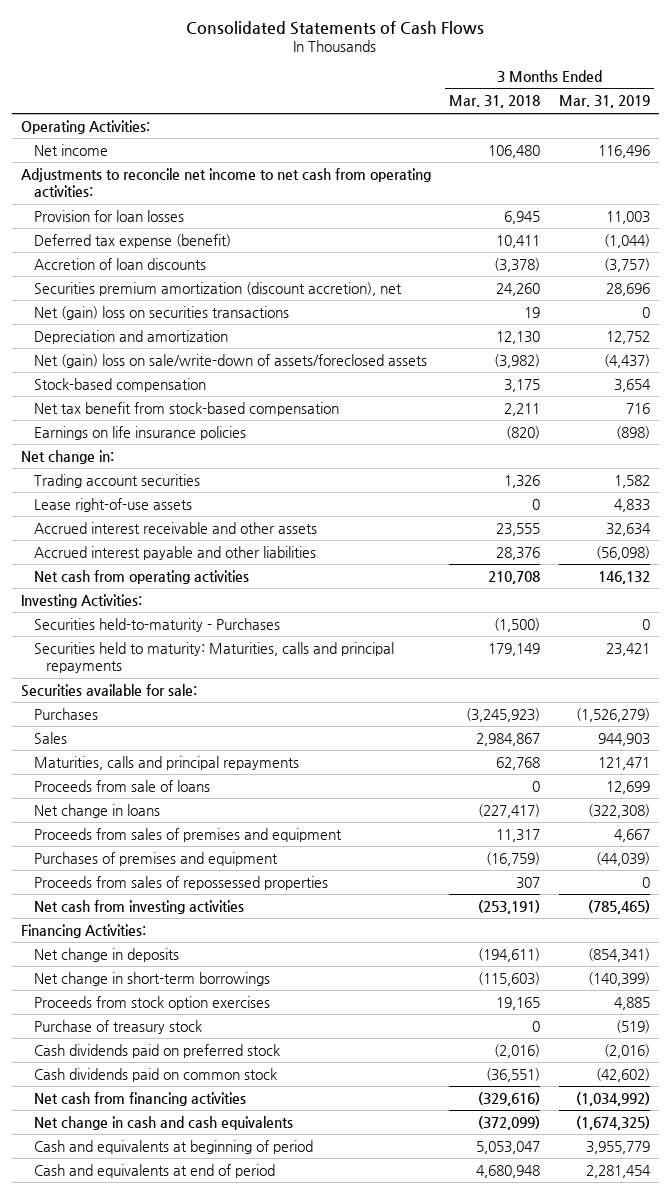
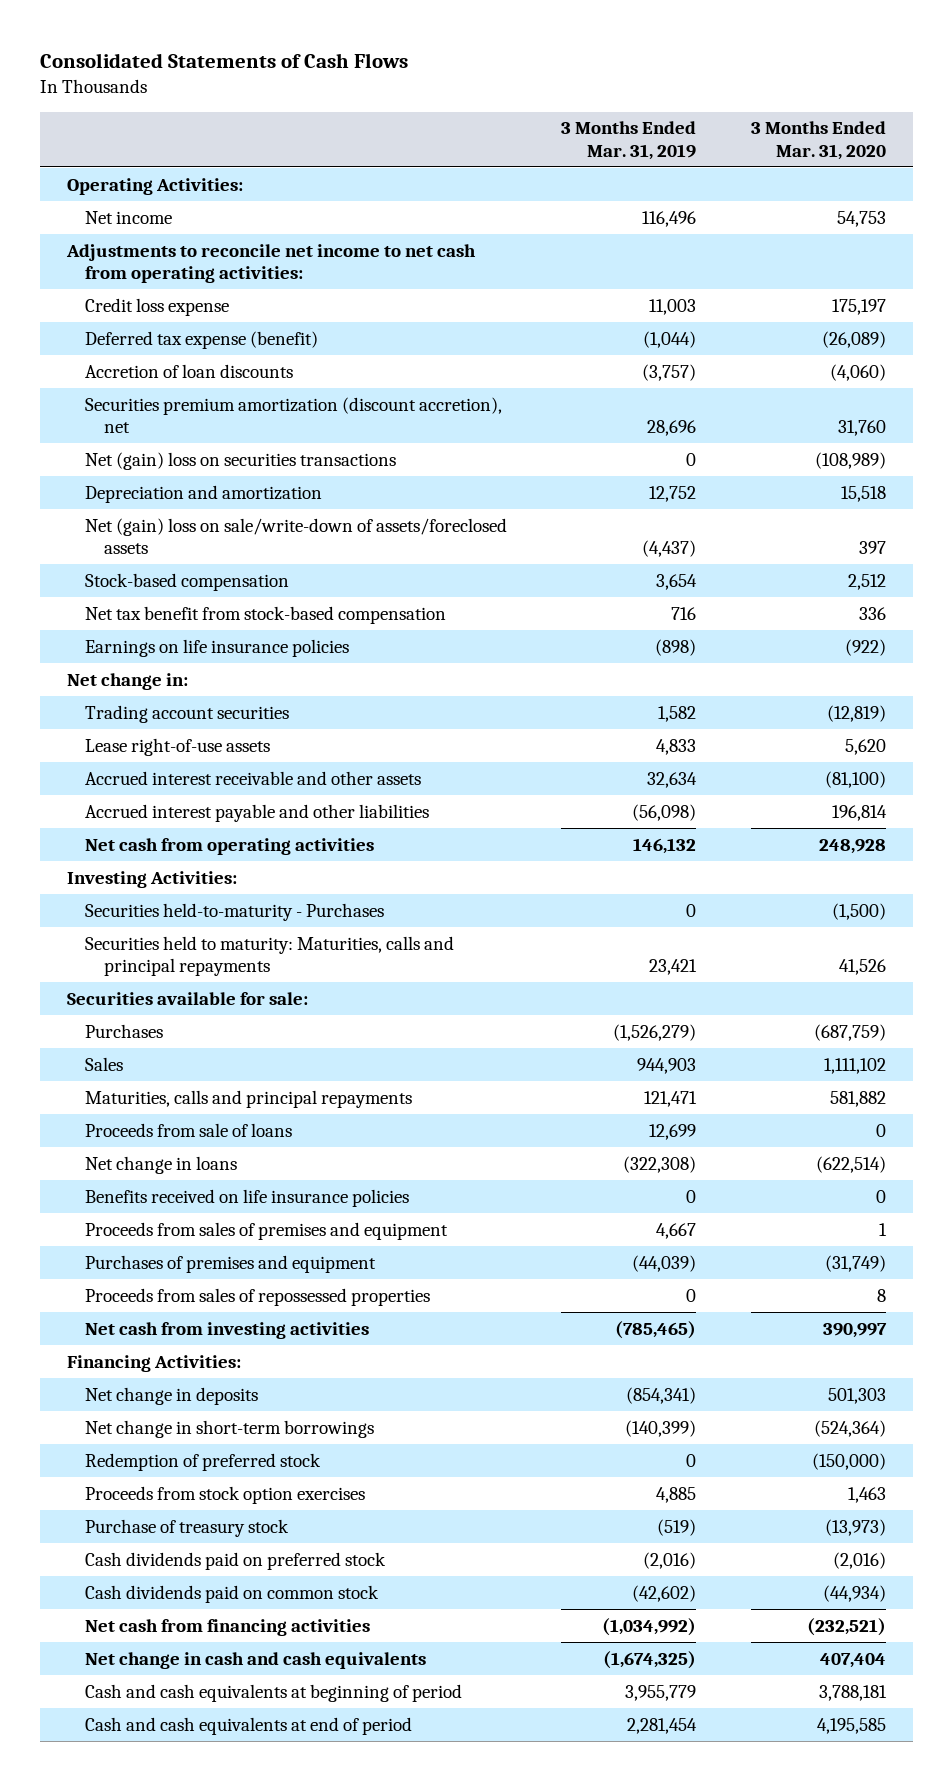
- | 3 Months Ended Mar. 31, 2018 | 3 Months Ended Mar. 31, 2019
+ | 3 Months Ended Mar. 31, 2019 | 3 Months Ended Mar. 31, 2020
- Provision for loan losses | 6,945 | 11,003
+ Credit loss expense | 11,003 | 175,197
+ Benefits received on life insurance policies | 0 | 0
+ Redemption of preferred stock | 0 | (150,000)
- Cash and equivalents at beginning of period | 5,053,047 | 3,955,779
- Cash and equivalents at end of period | 4,680,948 | 2,281,454
+ Cash and cash equivalents at beginning of period | 3,955,779 | 3,788,181
+ Cash and cash equivalents at end of period | 2,281,454 | 4,195,585

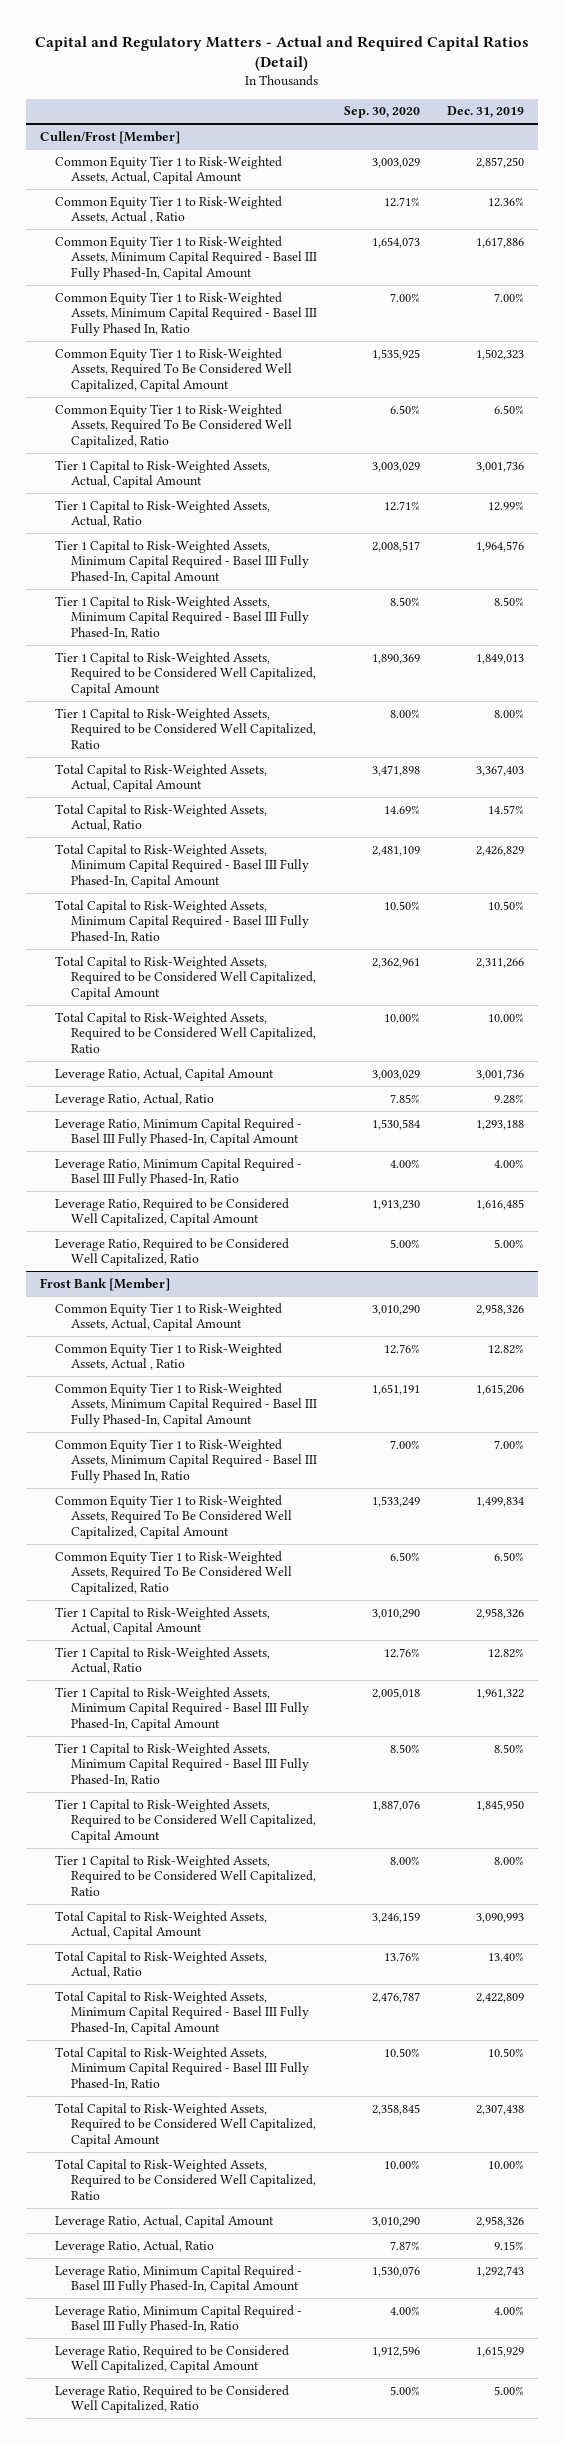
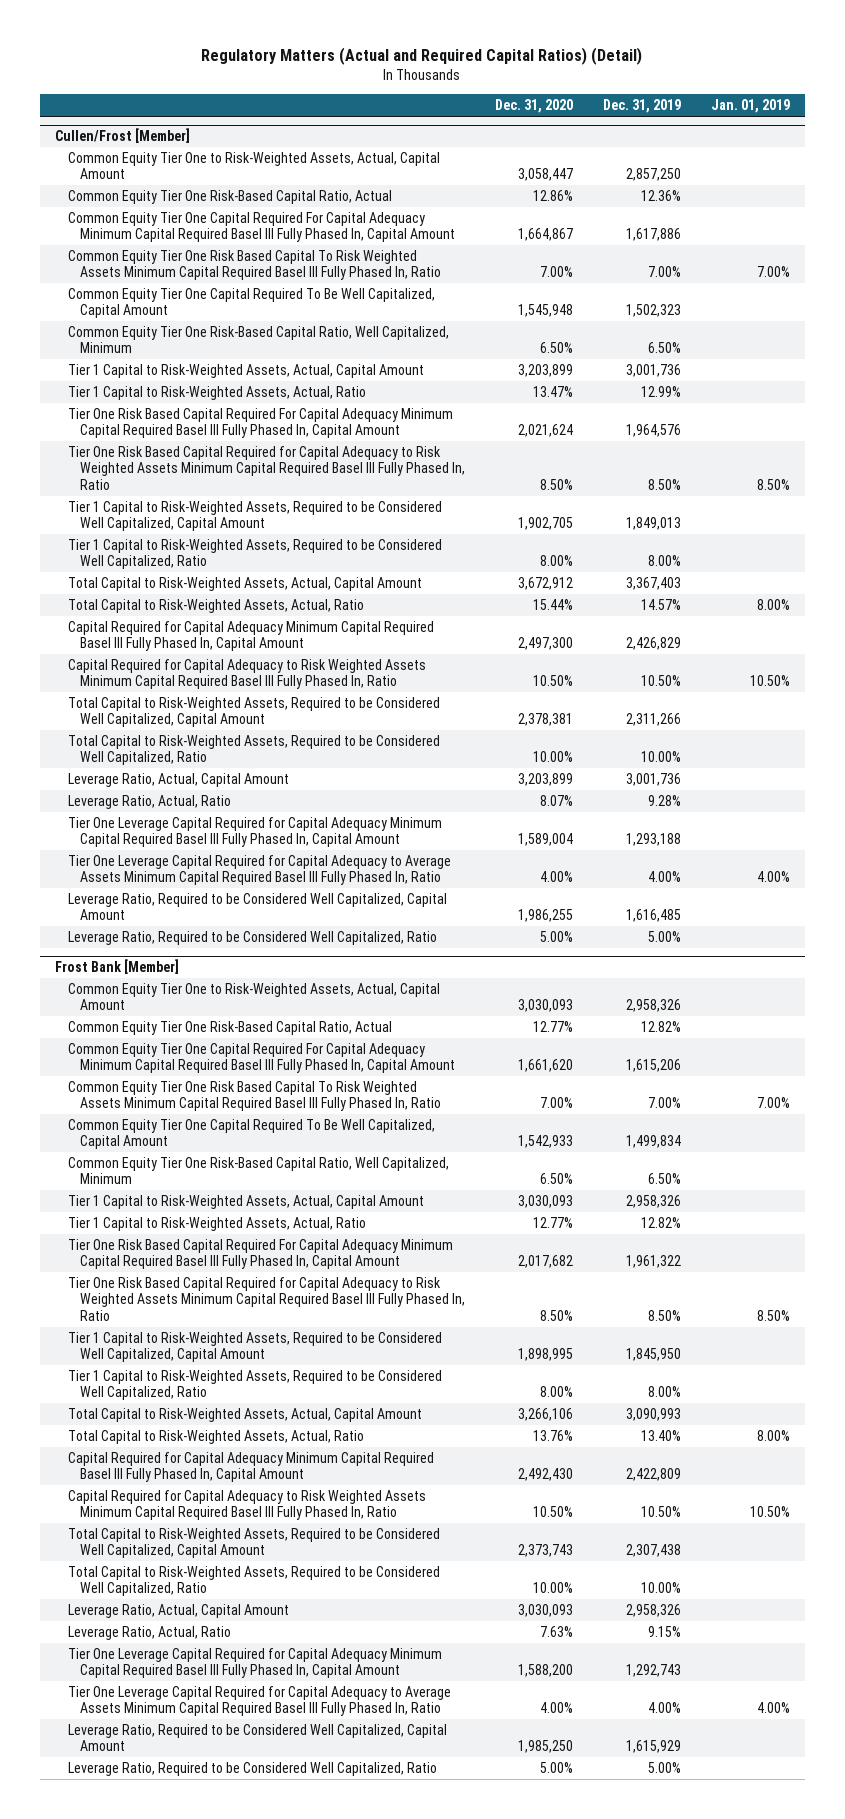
- Capital and Regulatory Matters - Actual and Required Capital Ratios (Detail)
+ Regulatory Matters (Actual and Required Capital Ratios) (Detail)
- | Sep. 30, 2020 | Dec. 31, 2019
+ | Dec. 31, 2020 | Dec. 31, 2019 | Jan. 01, 2019
@ Cullen/Frost [Member]
- Common Equity Tier 1 to Risk-Weighted Assets, Actual, Capital Amount | 3,003,029 | 2,857,250
- Common Equity Tier 1 to Risk-Weighted Assets, Actual , Ratio | 12.71% | 12.36%
- Common Equity Tier 1 to Risk-Weighted Assets, Minimum Capital Required - Basel III Fully Phased-In, Capital Amount | 1,654,073 | 1,617,886
- Common Equity Tier 1 to Risk-Weighted Assets, Minimum Capital Required - Basel III Fully Phased In, Ratio | 7.00% | 7.00%
- Common Equity Tier 1 to Risk-Weighted Assets, Required To Be Considered Well Capitalized, Capital Amount | 1,535,925 | 1,502,323
- Common Equity Tier 1 to Risk-Weighted Assets, Required To Be Considered Well Capitalized, Ratio | 6.50% | 6.50%
+ Common Equity Tier One to Risk-Weighted Assets, Actual, Capital Amount | 3,058,447 | 2,857,250 |
+ Common Equity Tier One Risk-Based Capital Ratio, Actual | 12.86% | 12.36% |
+ Common Equity Tier One Capital Required For Capital Adequacy Minimum Capital Required Basel III Fully Phased In, Capital Amount | 1,664,867 | 1,617,886 |
+ Common Equity Tier One Risk Based Capital To Risk Weighted Assets Minimum Capital Required Basel III Fully Phased In, Ratio | 7.00% | 7.00% | 7.00%
+ Common Equity Tier One Capital Required To Be Well Capitalized, Capital Amount | 1,545,948 | 1,502,323 |
+ Common Equity Tier One Risk-Based Capital Ratio, Well Capitalized, Minimum | 6.50% | 6.50% |
- Tier 1 Capital to Risk-Weighted Assets, Minimum Capital Required - Basel III Fully Phased-In, Capital Amount | 2,008,517 | 1,964,576
- Tier 1 Capital to Risk-Weighted Assets, Minimum Capital Required - Basel III Fully Phased-In, Ratio | 8.50% | 8.50%
+ Tier One Risk Based Capital Required For Capital Adequacy Minimum Capital Required Basel III Fully Phased In, Capital Amount | 2,021,624 | 1,964,576 |
+ Tier One Risk Based Capital Required for Capital Adequacy to Risk Weighted Assets Minimum Capital Required Basel III Fully Phased In, Ratio | 8.50% | 8.50% | 8.50%
- Total Capital to Risk-Weighted Assets, Minimum Capital Required - Basel III Fully Phased-In, Capital Amount | 2,481,109 | 2,426,829
- Total Capital to Risk-Weighted Assets, Minimum Capital Required - Basel III Fully Phased-In, Ratio | 10.50% | 10.50%
+ Capital Required for Capital Adequacy Minimum Capital Required Basel III Fully Phased In, Capital Amount | 2,497,300 | 2,426,829 |
+ Capital Required for Capital Adequacy to Risk Weighted Assets Minimum Capital Required Basel III Fully Phased In, Ratio | 10.50% | 10.50% | 10.50%
- Leverage Ratio, Minimum Capital Required - Basel III Fully Phased-In, Capital Amount | 1,530,584 | 1,293,188
- Leverage Ratio, Minimum Capital Required - Basel III Fully Phased-In, Ratio | 4.00% | 4.00%
+ Tier One Leverage Capital Required for Capital Adequacy Minimum Capital Required Basel III Fully Phased In, Capital Amount | 1,589,004 | 1,293,188 |
+ Tier One Leverage Capital Required for Capital Adequacy to Average Assets Minimum Capital Required Basel III Fully Phased In, Ratio | 4.00% | 4.00% | 4.00%
@ Frost Bank [Member]
- Common Equity Tier 1 to Risk-Weighted Assets, Actual, Capital Amount | 3,010,290 | 2,958,326
- Common Equity Tier 1 to Risk-Weighted Assets, Actual , Ratio | 12.76% | 12.82%
- Common Equity Tier 1 to Risk-Weighted Assets, Minimum Capital Required - Basel III Fully Phased-In, Capital Amount | 1,651,191 | 1,615,206
- Common Equity Tier 1 to Risk-Weighted Assets, Minimum Capital Required - Basel III Fully Phased In, Ratio | 7.00% | 7.00%
- Common Equity Tier 1 to Risk-Weighted Assets, Required To Be Considered Well Capitalized, Capital Amount | 1,533,249 | 1,499,834
- Common Equity Tier 1 to Risk-Weighted Assets, Required To Be Considered Well Capitalized, Ratio | 6.50% | 6.50%
+ Common Equity Tier One to Risk-Weighted Assets, Actual, Capital Amount | 3,030,093 | 2,958,326 |
+ Common Equity Tier One Risk-Based Capital Ratio, Actual | 12.77% | 12.82% |
+ Common Equity Tier One Capital Required For Capital Adequacy Minimum Capital Required Basel III Fully Phased In, Capital Amount | 1,661,620 | 1,615,206 |
+ Common Equity Tier One Risk Based Capital To Risk Weighted Assets Minimum Capital Required Basel III Fully Phased In, Ratio | 7.00% | 7.00% | 7.00%
+ Common Equity Tier One Capital Required To Be Well Capitalized, Capital Amount | 1,542,933 | 1,499,834 |
+ Common Equity Tier One Risk-Based Capital Ratio, Well Capitalized, Minimum | 6.50% | 6.50% |
- Tier 1 Capital to Risk-Weighted Assets, Minimum Capital Required - Basel III Fully Phased-In, Capital Amount | 2,005,018 | 1,961,322
- Tier 1 Capital to Risk-Weighted Assets, Minimum Capital Required - Basel III Fully Phased-In, Ratio | 8.50% | 8.50%
+ Tier One Risk Based Capital Required For Capital Adequacy Minimum Capital Required Basel III Fully Phased In, Capital Amount | 2,017,682 | 1,961,322 |
+ Tier One Risk Based Capital Required for Capital Adequacy to Risk Weighted Assets Minimum Capital Required Basel III Fully Phased In, Ratio | 8.50% | 8.50% | 8.50%
- Total Capital to Risk-Weighted Assets, Minimum Capital Required - Basel III Fully Phased-In, Capital Amount | 2,476,787 | 2,422,809
- Total Capital to Risk-Weighted Assets, Minimum Capital Required - Basel III Fully Phased-In, Ratio | 10.50% | 10.50%
+ Capital Required for Capital Adequacy Minimum Capital Required Basel III Fully Phased In, Capital Amount | 2,492,430 | 2,422,809 |
+ Capital Required for Capital Adequacy to Risk Weighted Assets Minimum Capital Required Basel III Fully Phased In, Ratio | 10.50% | 10.50% | 10.50%
- Leverage Ratio, Minimum Capital Required - Basel III Fully Phased-In, Capital Amount | 1,530,076 | 1,292,743
- Leverage Ratio, Minimum Capital Required - Basel III Fully Phased-In, Ratio | 4.00% | 4.00%
+ Tier One Leverage Capital Required for Capital Adequacy Minimum Capital Required Basel III Fully Phased In, Capital Amount | 1,588,200 | 1,292,743 |
+ Tier One Leverage Capital Required for Capital Adequacy to Average Assets Minimum Capital Required Basel III Fully Phased In, Ratio | 4.00% | 4.00% | 4.00%

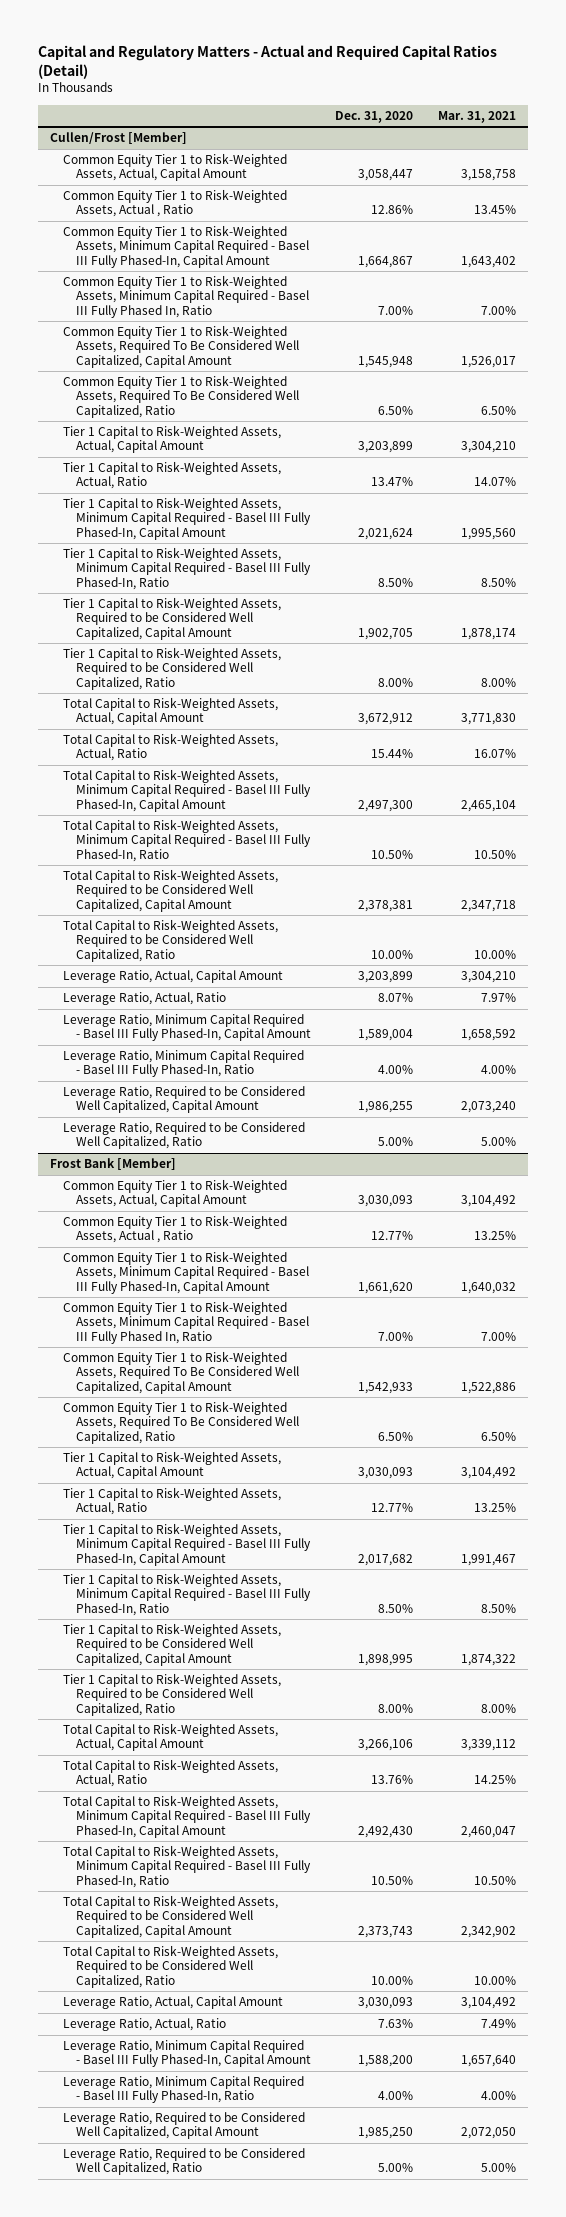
- Regulatory Matters (Actual and Required Capital Ratios) (Detail)
+ Capital and Regulatory Matters - Actual and Required Capital Ratios (Detail)
- | Dec. 31, 2020 | Dec. 31, 2019 | Jan. 01, 2019
+ | Dec. 31, 2020 | Mar. 31, 2021
@ Cullen/Frost [Member]
- Common Equity Tier One to Risk-Weighted Assets, Actual, Capital Amount | 3,058,447 | 2,857,250 |
- Common Equity Tier One Risk-Based Capital Ratio, Actual | 12.86% | 12.36% |
- Common Equity Tier One Capital Required For Capital Adequacy Minimum Capital Required Basel III Fully Phased In, Capital Amount | 1,664,867 | 1,617,886 |
- Common Equity Tier One Risk Based Capital To Risk Weighted Assets Minimum Capital Required Basel III Fully Phased In, Ratio | 7.00% | 7.00% | 7.00%
- Common Equity Tier One Capital Required To Be Well Capitalized, Capital Amount | 1,545,948 | 1,502,323 |
- Common Equity Tier One Risk-Based Capital Ratio, Well Capitalized, Minimum | 6.50% | 6.50% |
+ Common Equity Tier 1 to Risk-Weighted Assets, Actual, Capital Amount | 3,058,447 | 3,158,758
+ Common Equity Tier 1 to Risk-Weighted Assets, Actual , Ratio | 12.86% | 13.45%
+ Common Equity Tier 1 to Risk-Weighted Assets, Minimum Capital Required - Basel III Fully Phased-In, Capital Amount | 1,664,867 | 1,643,402
+ Common Equity Tier 1 to Risk-Weighted Assets, Minimum Capital Required - Basel III Fully Phased In, Ratio | 7.00% | 7.00%
+ Common Equity Tier 1 to Risk-Weighted Assets, Required To Be Considered Well Capitalized, Capital Amount | 1,545,948 | 1,526,017
+ Common Equity Tier 1 to Risk-Weighted Assets, Required To Be Considered Well Capitalized, Ratio | 6.50% | 6.50%
- Tier One Risk Based Capital Required For Capital Adequacy Minimum Capital Required Basel III Fully Phased In, Capital Amount | 2,021,624 | 1,964,576 |
- Tier One Risk Based Capital Required for Capital Adequacy to Risk Weighted Assets Minimum Capital Required Basel III Fully Phased In, Ratio | 8.50% | 8.50% | 8.50%
+ Tier 1 Capital to Risk-Weighted Assets, Minimum Capital Required - Basel III Fully Phased-In, Capital Amount | 2,021,624 | 1,995,560
+ Tier 1 Capital to Risk-Weighted Assets, Minimum Capital Required - Basel III Fully Phased-In, Ratio | 8.50% | 8.50%
- Capital Required for Capital Adequacy Minimum Capital Required Basel III Fully Phased In, Capital Amount | 2,497,300 | 2,426,829 |
- Capital Required for Capital Adequacy to Risk Weighted Assets Minimum Capital Required Basel III Fully Phased In, Ratio | 10.50% | 10.50% | 10.50%
+ Total Capital to Risk-Weighted Assets, Minimum Capital Required - Basel III Fully Phased-In, Capital Amount | 2,497,300 | 2,465,104
+ Total Capital to Risk-Weighted Assets, Minimum Capital Required - Basel III Fully Phased-In, Ratio | 10.50% | 10.50%
- Tier One Leverage Capital Required for Capital Adequacy Minimum Capital Required Basel III Fully Phased In, Capital Amount | 1,589,004 | 1,293,188 |
- Tier One Leverage Capital Required for Capital Adequacy to Average Assets Minimum Capital Required Basel III Fully Phased In, Ratio | 4.00% | 4.00% | 4.00%
+ Leverage Ratio, Minimum Capital Required - Basel III Fully Phased-In, Capital Amount | 1,589,004 | 1,658,592
+ Leverage Ratio, Minimum Capital Required - Basel III Fully Phased-In, Ratio | 4.00% | 4.00%
@ Frost Bank [Member]
- Common Equity Tier One to Risk-Weighted Assets, Actual, Capital Amount | 3,030,093 | 2,958,326 |
- Common Equity Tier One Risk-Based Capital Ratio, Actual | 12.77% | 12.82% |
- Common Equity Tier One Capital Required For Capital Adequacy Minimum Capital Required Basel III Fully Phased In, Capital Amount | 1,661,620 | 1,615,206 |
- Common Equity Tier One Risk Based Capital To Risk Weighted Assets Minimum Capital Required Basel III Fully Phased In, Ratio | 7.00% | 7.00% | 7.00%
- Common Equity Tier One Capital Required To Be Well Capitalized, Capital Amount | 1,542,933 | 1,499,834 |
- Common Equity Tier One Risk-Based Capital Ratio, Well Capitalized, Minimum | 6.50% | 6.50% |
+ Common Equity Tier 1 to Risk-Weighted Assets, Actual, Capital Amount | 3,030,093 | 3,104,492
+ Common Equity Tier 1 to Risk-Weighted Assets, Actual , Ratio | 12.77% | 13.25%
+ Common Equity Tier 1 to Risk-Weighted Assets, Minimum Capital Required - Basel III Fully Phased-In, Capital Amount | 1,661,620 | 1,640,032
+ Common Equity Tier 1 to Risk-Weighted Assets, Minimum Capital Required - Basel III Fully Phased In, Ratio | 7.00% | 7.00%
+ Common Equity Tier 1 to Risk-Weighted Assets, Required To Be Considered Well Capitalized, Capital Amount | 1,542,933 | 1,522,886
+ Common Equity Tier 1 to Risk-Weighted Assets, Required To Be Considered Well Capitalized, Ratio | 6.50% | 6.50%
- Tier One Risk Based Capital Required For Capital Adequacy Minimum Capital Required Basel III Fully Phased In, Capital Amount | 2,017,682 | 1,961,322 |
- Tier One Risk Based Capital Required for Capital Adequacy to Risk Weighted Assets Minimum Capital Required Basel III Fully Phased In, Ratio | 8.50% | 8.50% | 8.50%
+ Tier 1 Capital to Risk-Weighted Assets, Minimum Capital Required - Basel III Fully Phased-In, Capital Amount | 2,017,682 | 1,991,467
+ Tier 1 Capital to Risk-Weighted Assets, Minimum Capital Required - Basel III Fully Phased-In, Ratio | 8.50% | 8.50%
- Capital Required for Capital Adequacy Minimum Capital Required Basel III Fully Phased In, Capital Amount | 2,492,430 | 2,422,809 |
- Capital Required for Capital Adequacy to Risk Weighted Assets Minimum Capital Required Basel III Fully Phased In, Ratio | 10.50% | 10.50% | 10.50%
+ Total Capital to Risk-Weighted Assets, Minimum Capital Required - Basel III Fully Phased-In, Capital Amount | 2,492,430 | 2,460,047
+ Total Capital to Risk-Weighted Assets, Minimum Capital Required - Basel III Fully Phased-In, Ratio | 10.50% | 10.50%
- Tier One Leverage Capital Required for Capital Adequacy Minimum Capital Required Basel III Fully Phased In, Capital Amount | 1,588,200 | 1,292,743 |
- Tier One Leverage Capital Required for Capital Adequacy to Average Assets Minimum Capital Required Basel III Fully Phased In, Ratio | 4.00% | 4.00% | 4.00%
+ Leverage Ratio, Minimum Capital Required - Basel III Fully Phased-In, Capital Amount | 1,588,200 | 1,657,640
+ Leverage Ratio, Minimum Capital Required - Basel III Fully Phased-In, Ratio | 4.00% | 4.00%

